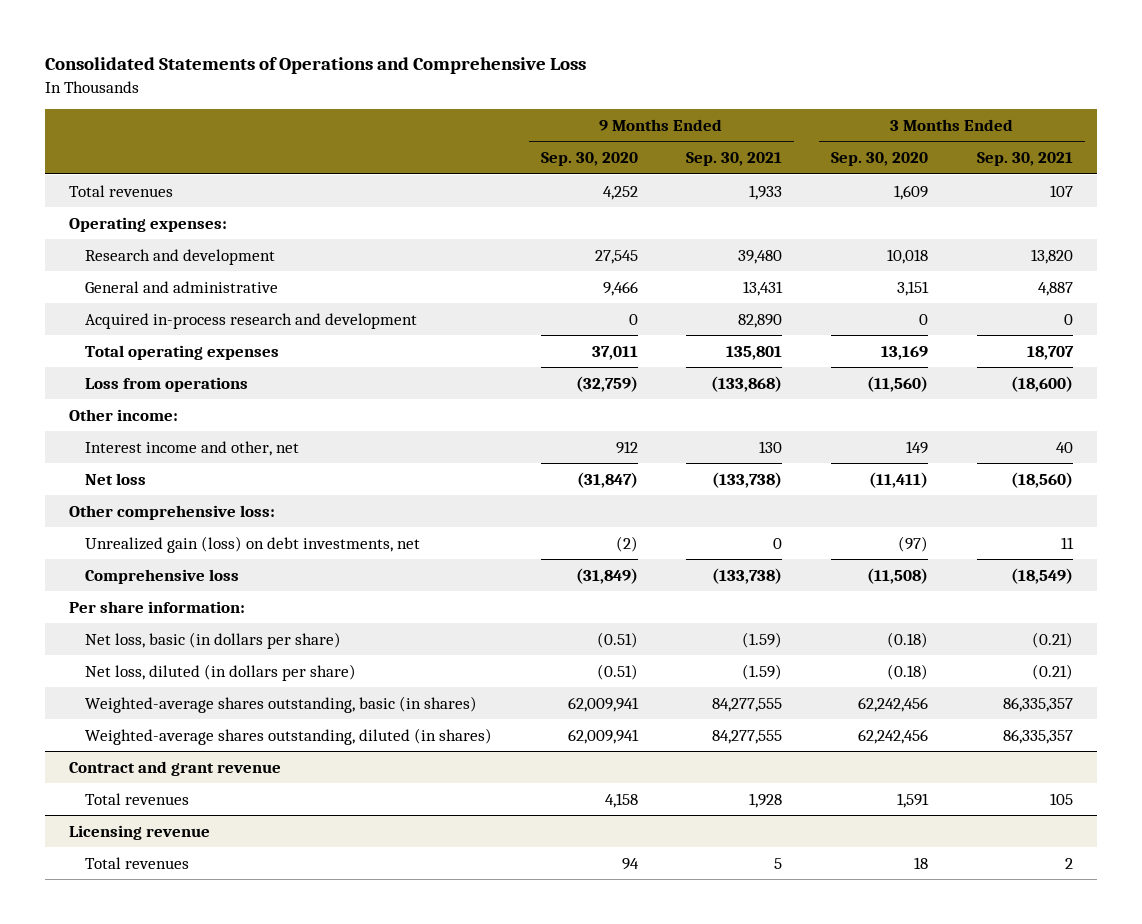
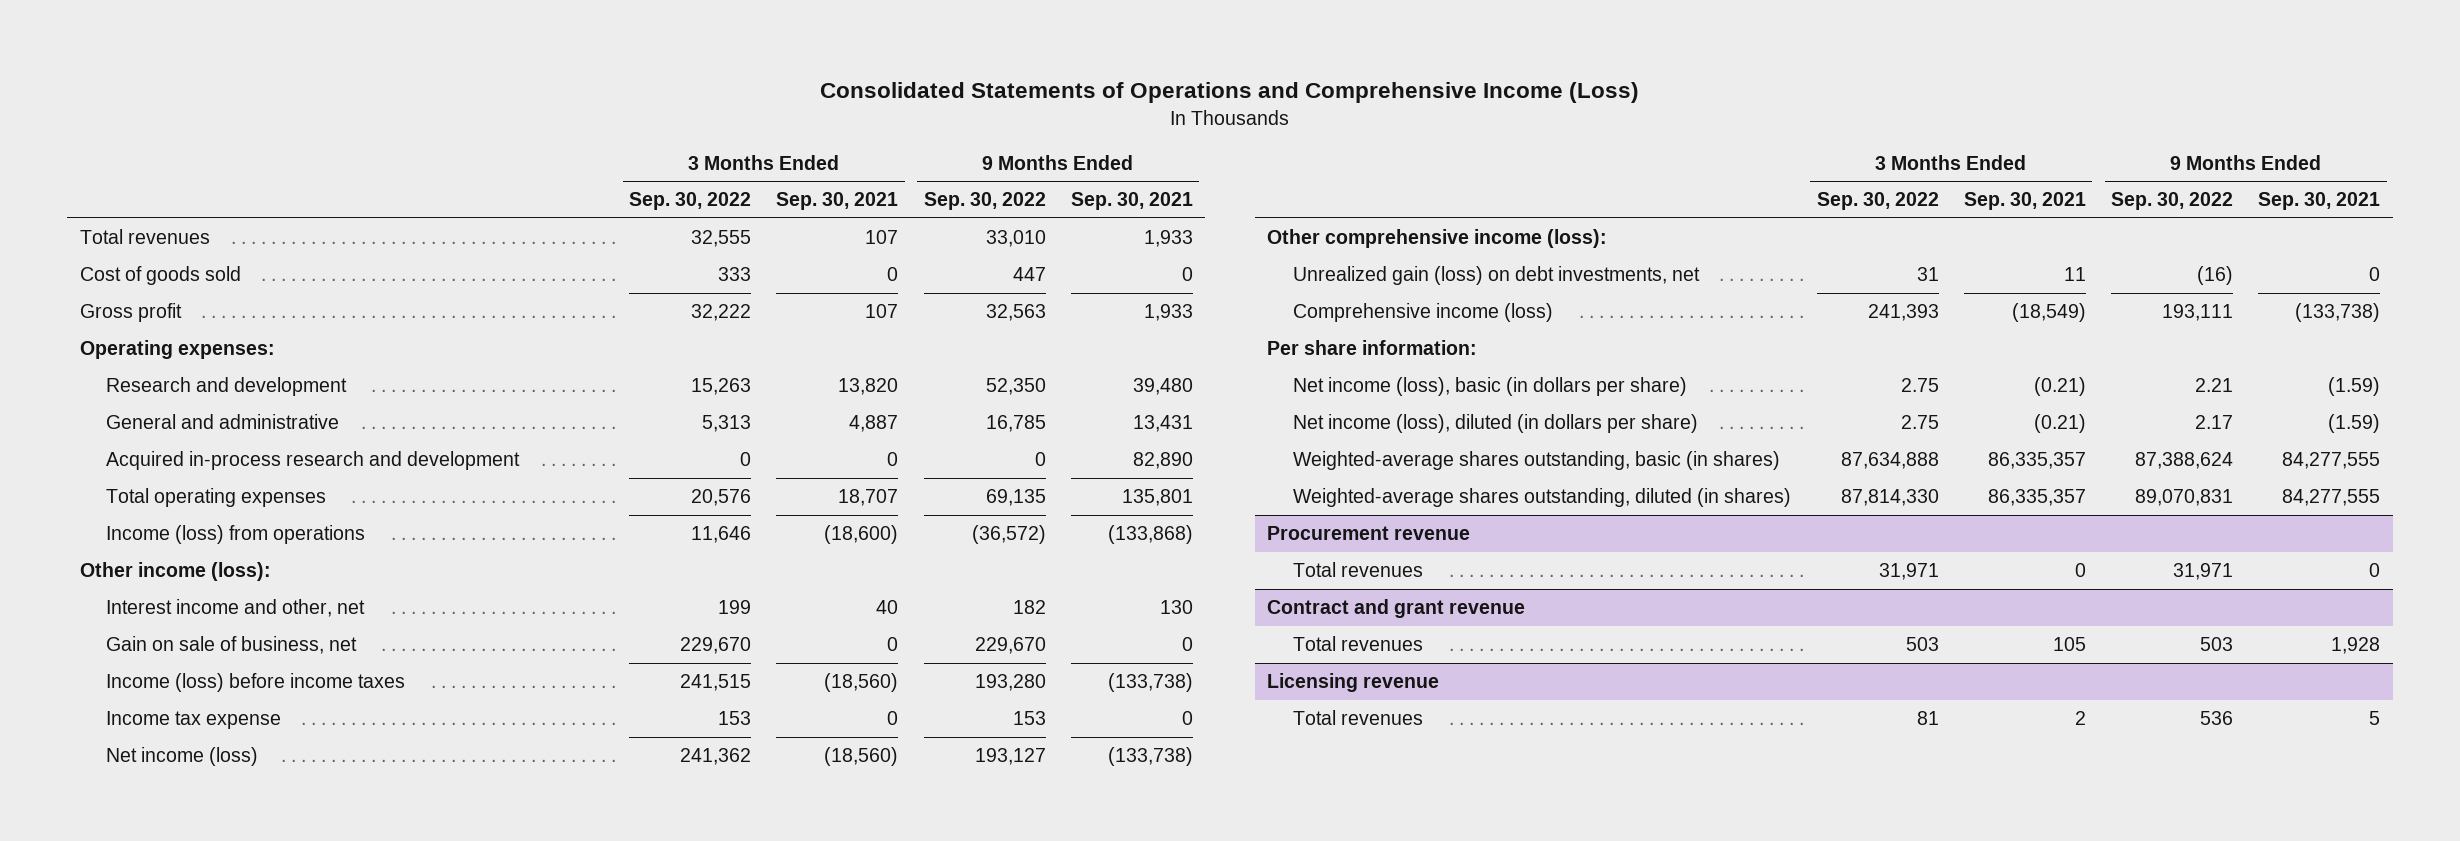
- Consolidated Statements of Operations and Comprehensive Loss
+ Consolidated Statements of Operations and Comprehensive Income (Loss)
- | 9 Months Ended Sep. 30, 2020 | 9 Months Ended Sep. 30, 2021 | 3 Months Ended Sep. 30, 2020 | 3 Months Ended Sep. 30, 2021
+ | 3 Months Ended Sep. 30, 2022 | 3 Months Ended Sep. 30, 2021 | 9 Months Ended Sep. 30, 2022 | 9 Months Ended Sep. 30, 2021
+ Cost of goods sold | 333 | 0 | 447 | 0
+ Gross profit | 32,222 | 107 | 32,563 | 1,933
- Loss from operations | (32,759) | (133,868) | (11,560) | (18,600)
- Other income:
+ Income (loss) from operations | 11,646 | (18,600) | (36,572) | (133,868)
+ Other income (loss):
- Net loss | (31,847) | (133,738) | (11,411) | (18,560)
- Other comprehensive loss:
+ Gain on sale of business, net | 229,670 | 0 | 229,670 | 0
+ Income (loss) before income taxes | 241,515 | (18,560) | 193,280 | (133,738)
+ Income tax expense | 153 | 0 | 153 | 0
+ Net income (loss) | 241,362 | (18,560) | 193,127 | (133,738)
+ Other comprehensive income (loss):
- Comprehensive loss | (31,849) | (133,738) | (11,508) | (18,549)
+ Comprehensive income (loss) | 241,393 | (18,549) | 193,111 | (133,738)
- Net loss, basic (in dollars per share) | (0.51) | (1.59) | (0.18) | (0.21)
- Net loss, diluted (in dollars per share) | (0.51) | (1.59) | (0.18) | (0.21)
+ Net income (loss), basic (in dollars per share) | 2.75 | (0.21) | 2.21 | (1.59)
+ Net income (loss), diluted (in dollars per share) | 2.75 | (0.21) | 2.17 | (1.59)
+ Procurement revenue
+ Total revenues | 31,971 | 0 | 31,971 | 0

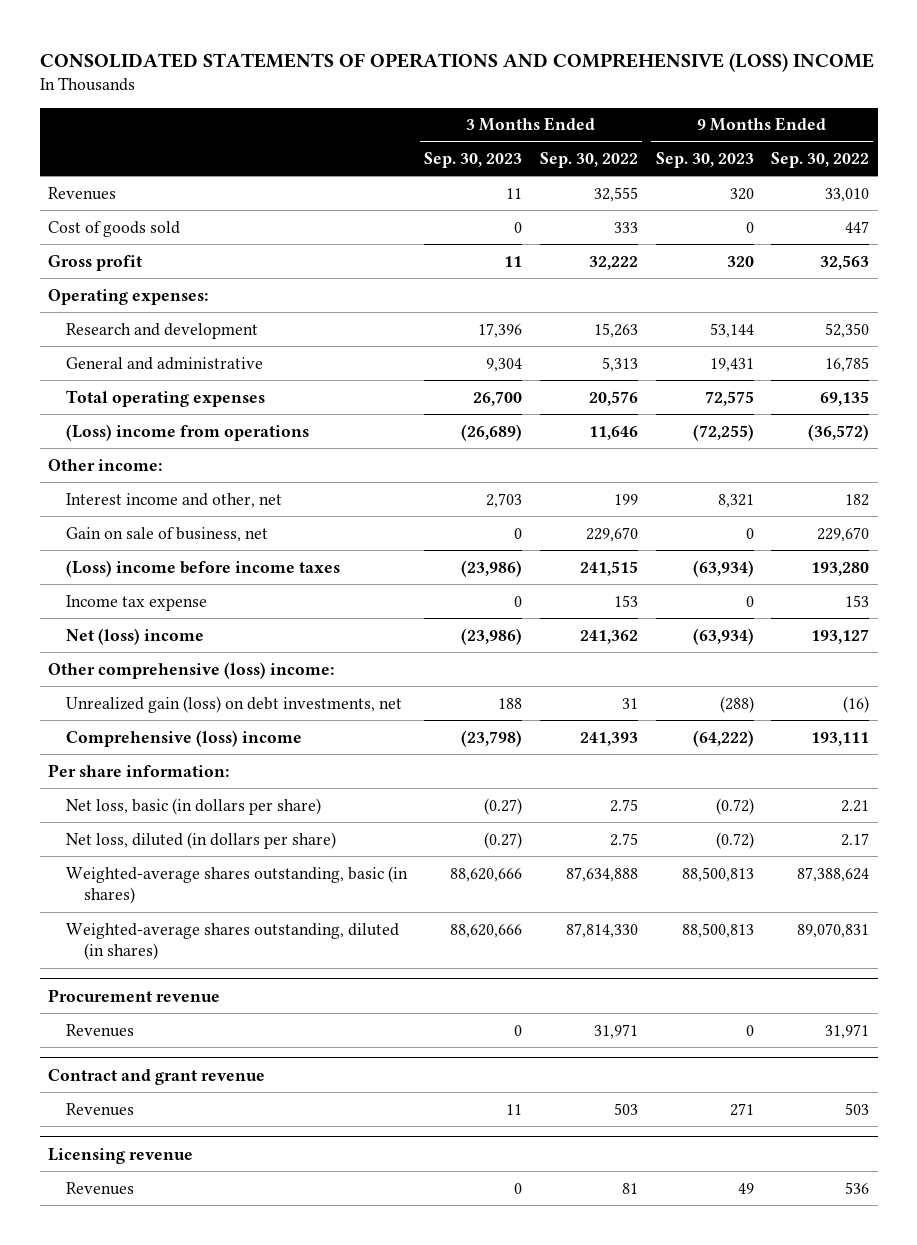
- Consolidated Statements of Operations and Comprehensive Income (Loss)
+ CONSOLIDATED STATEMENTS OF OPERATIONS AND COMPREHENSIVE (LOSS) INCOME
- | 3 Months Ended Sep. 30, 2022 | 3 Months Ended Sep. 30, 2021 | 9 Months Ended Sep. 30, 2022 | 9 Months Ended Sep. 30, 2021
+ | 3 Months Ended Sep. 30, 2023 | 3 Months Ended Sep. 30, 2022 | 9 Months Ended Sep. 30, 2023 | 9 Months Ended Sep. 30, 2022
- Total revenues | 32,555 | 107 | 33,010 | 1,933
+ Revenues | 11 | 32,555 | 320 | 33,010
- Acquired in-process research and development | 0 | 0 | 0 | 82,890
- Income (loss) from operations | 11,646 | (18,600) | (36,572) | (133,868)
- Other income (loss):
+ (Loss) income from operations | (26,689) | 11,646 | (72,255) | (36,572)
+ Other income:
- Income (loss) before income taxes | 241,515 | (18,560) | 193,280 | (133,738)
+ (Loss) income before income taxes | (23,986) | 241,515 | (63,934) | 193,280
- Net income (loss) | 241,362 | (18,560) | 193,127 | (133,738)
- Other comprehensive income (loss):
+ Net (loss) income | (23,986) | 241,362 | (63,934) | 193,127
+ Other comprehensive (loss) income:
- Comprehensive income (loss) | 241,393 | (18,549) | 193,111 | (133,738)
+ Comprehensive (loss) income | (23,798) | 241,393 | (64,222) | 193,111
- Net income (loss), basic (in dollars per share) | 2.75 | (0.21) | 2.21 | (1.59)
- Net income (loss), diluted (in dollars per share) | 2.75 | (0.21) | 2.17 | (1.59)
+ Net loss, basic (in dollars per share) | (0.27) | 2.75 | (0.72) | 2.21
+ Net loss, diluted (in dollars per share) | (0.27) | 2.75 | (0.72) | 2.17
@ Procurement revenue
- Total revenues | 31,971 | 0 | 31,971 | 0
+ Revenues | 0 | 31,971 | 0 | 31,971
@ Contract and grant revenue
- Total revenues | 503 | 105 | 503 | 1,928
+ Revenues | 11 | 503 | 271 | 503
@ Licensing revenue
- Total revenues | 81 | 2 | 536 | 5
+ Revenues | 0 | 81 | 49 | 536

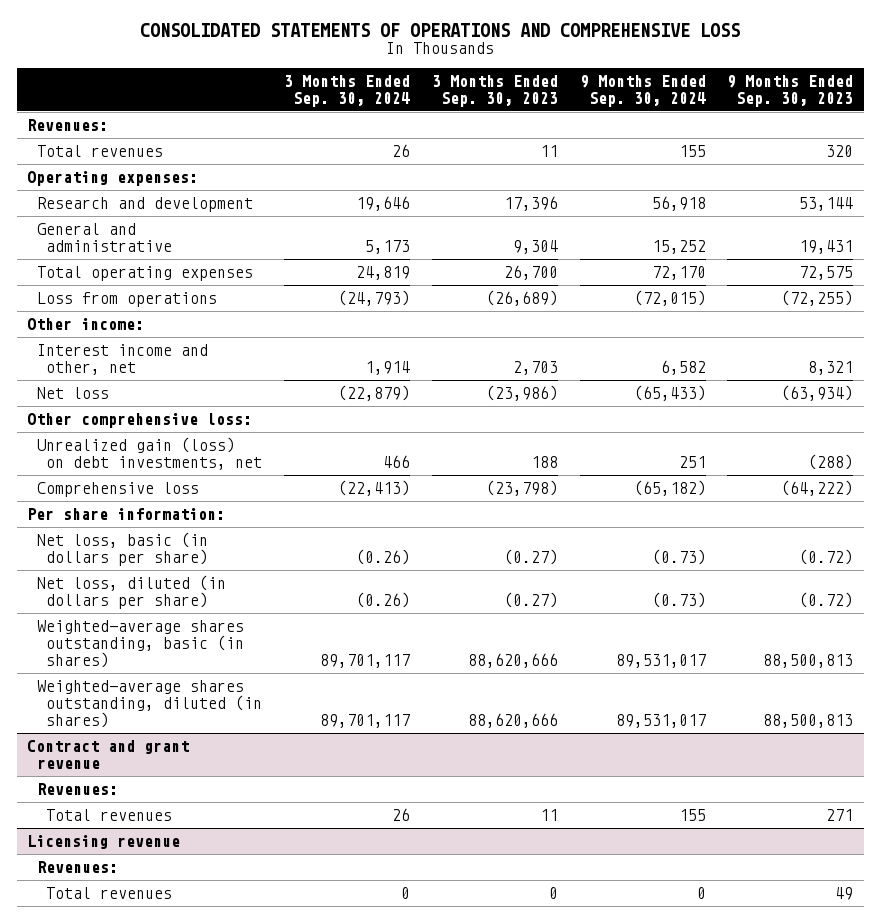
- CONSOLIDATED STATEMENTS OF OPERATIONS AND COMPREHENSIVE (LOSS) INCOME
+ CONSOLIDATED STATEMENTS OF OPERATIONS AND COMPREHENSIVE LOSS
- | 3 Months Ended Sep. 30, 2023 | 3 Months Ended Sep. 30, 2022 | 9 Months Ended Sep. 30, 2023 | 9 Months Ended Sep. 30, 2022
+ | 3 Months Ended Sep. 30, 2024 | 3 Months Ended Sep. 30, 2023 | 9 Months Ended Sep. 30, 2024 | 9 Months Ended Sep. 30, 2023
- Revenues | 11 | 32,555 | 320 | 33,010
- Cost of goods sold | 0 | 333 | 0 | 447
- Gross profit | 11 | 32,222 | 320 | 32,563
+ Revenues:
+ Total revenues | 26 | 11 | 155 | 320
- (Loss) income from operations | (26,689) | 11,646 | (72,255) | (36,572)
+ Loss from operations | (24,793) | (26,689) | (72,015) | (72,255)
- Gain on sale of business, net | 0 | 229,670 | 0 | 229,670
- (Loss) income before income taxes | (23,986) | 241,515 | (63,934) | 193,280
- Income tax expense | 0 | 153 | 0 | 153
- Net (loss) income | (23,986) | 241,362 | (63,934) | 193,127
- Other comprehensive (loss) income:
+ Net loss | (22,879) | (23,986) | (65,433) | (63,934)
+ Other comprehensive loss:
- Comprehensive (loss) income | (23,798) | 241,393 | (64,222) | 193,111
+ Comprehensive loss | (22,413) | (23,798) | (65,182) | (64,222)
- Procurement revenue
- Revenues | 0 | 31,971 | 0 | 31,971
@ Contract and grant revenue
- Revenues | 11 | 503 | 271 | 503
+ Revenues:
+ Total revenues | 26 | 11 | 155 | 271
@ Licensing revenue
- Revenues | 0 | 81 | 49 | 536
+ Revenues:
+ Total revenues | 0 | 0 | 0 | 49

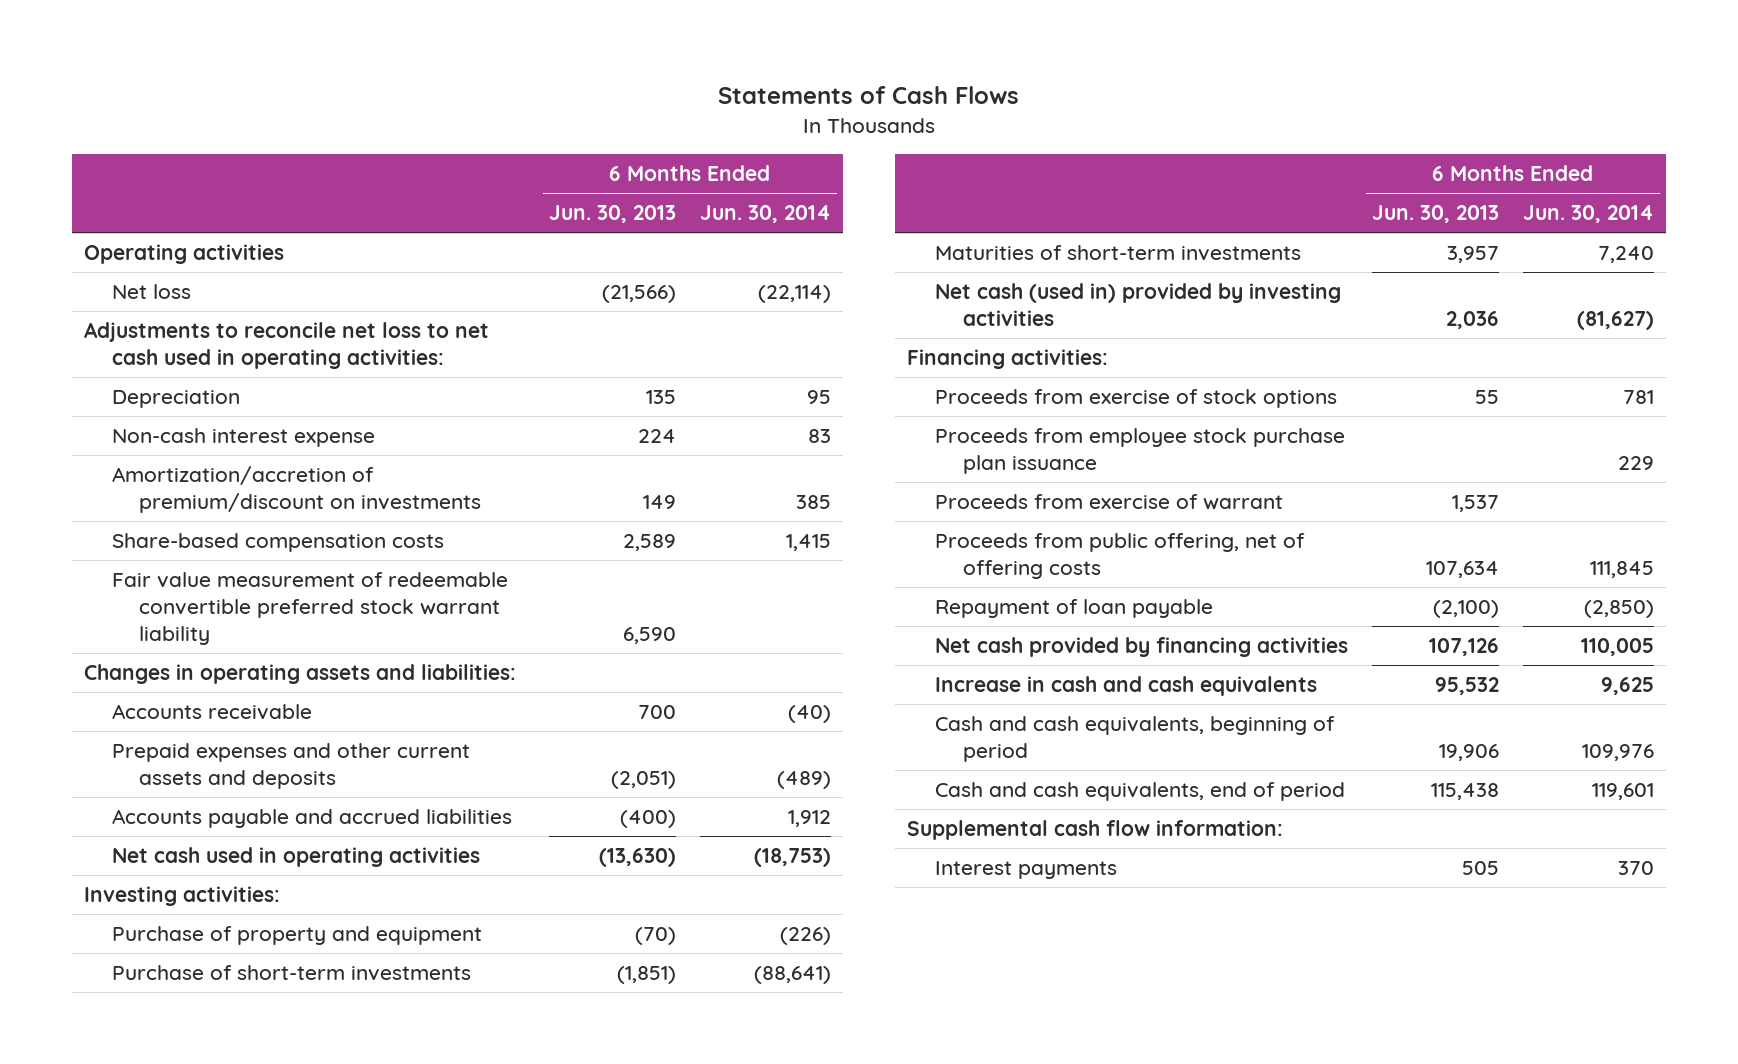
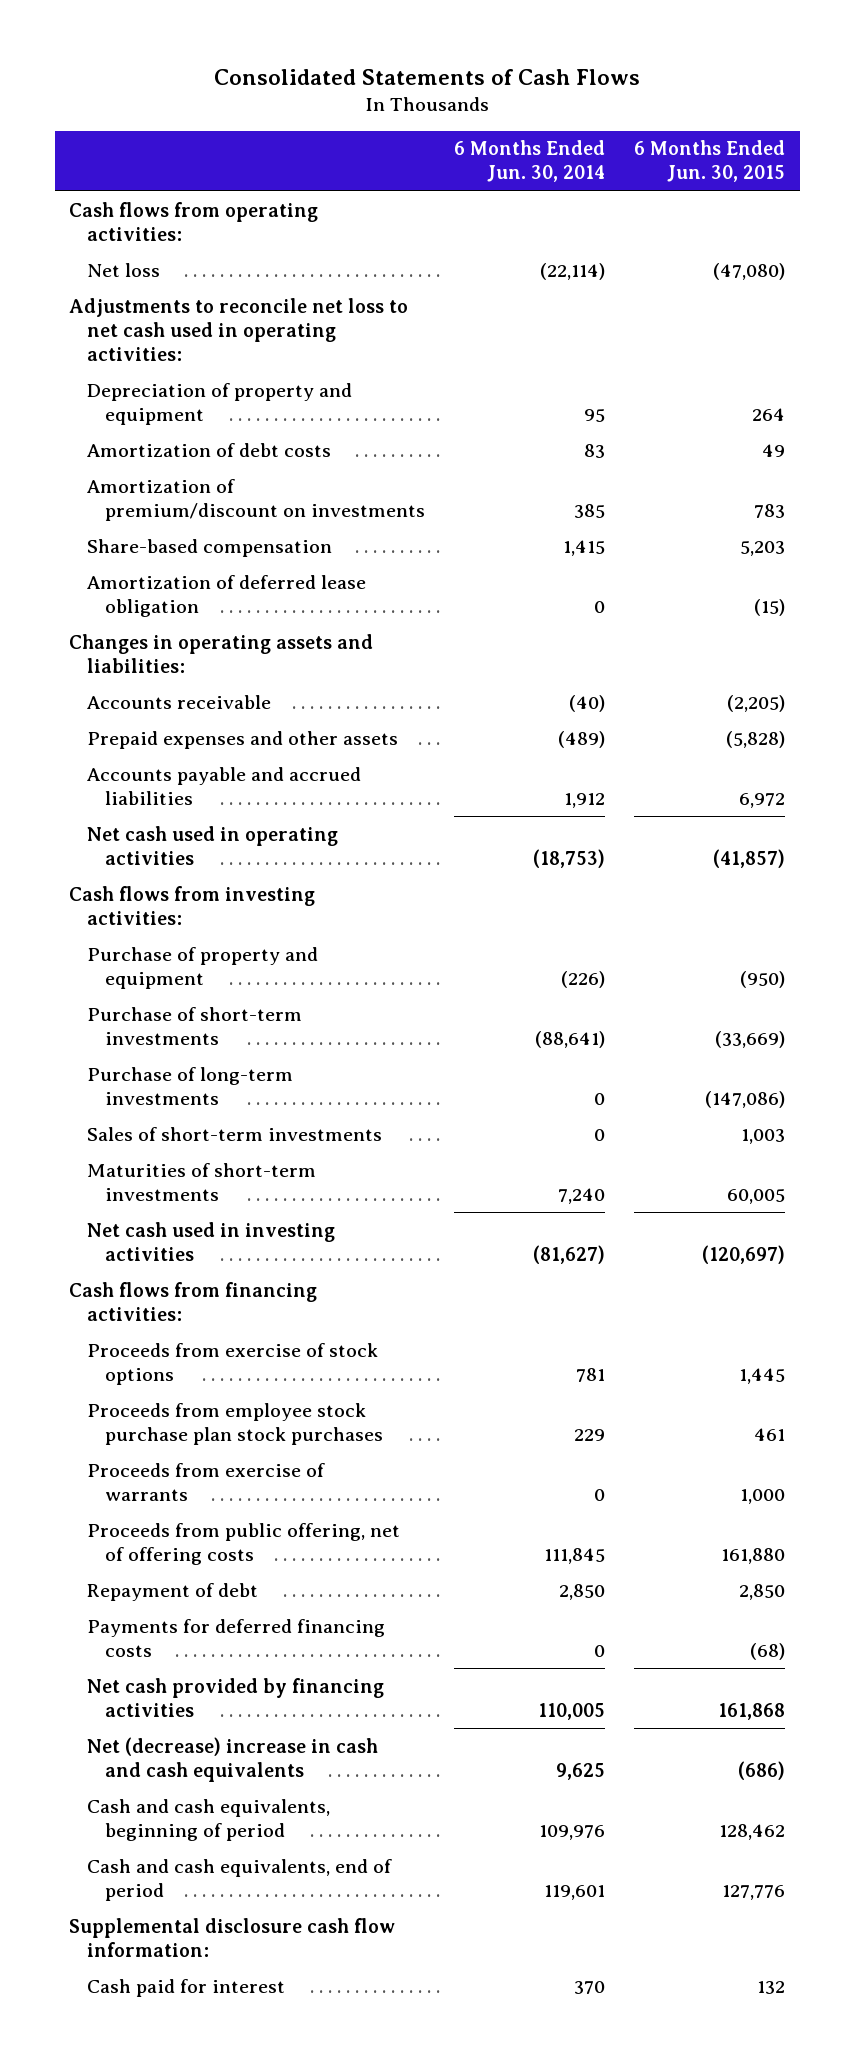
- Statements of Cash Flows
+ Consolidated Statements of Cash Flows
- | 6 Months Ended Jun. 30, 2013 | 6 Months Ended Jun. 30, 2014
+ | 6 Months Ended Jun. 30, 2014 | 6 Months Ended Jun. 30, 2015
- Operating activities
+ Cash flows from operating activities:
- Depreciation | 135 | 95
- Non-cash interest expense | 224 | 83
- Amortization/accretion of premium/discount on investments | 149 | 385
- Share-based compensation costs | 2,589 | 1,415
- Fair value measurement of redeemable convertible preferred stock warrant liability | 6,590 |
+ Depreciation of property and equipment | 95 | 264
+ Amortization of debt costs | 83 | 49
+ Amortization of premium/discount on investments | 385 | 783
+ Share-based compensation | 1,415 | 5,203
+ Amortization of deferred lease obligation | 0 | (15)
- Prepaid expenses and other current assets and deposits | (2,051) | (489)
+ Prepaid expenses and other assets | (489) | (5,828)
- Investing activities:
+ Cash flows from investing activities:
+ Purchase of long-term investments | 0 | (147,086)
+ Sales of short-term investments | 0 | 1,003
- Net cash (used in) provided by investing activities | 2,036 | (81,627)
- Financing activities:
+ Net cash used in investing activities | (81,627) | (120,697)
+ Cash flows from financing activities:
- Proceeds from employee stock purchase plan issuance | | 229
- Proceeds from exercise of warrant | 1,537 |
+ Proceeds from employee stock purchase plan stock purchases | 229 | 461
+ Proceeds from exercise of warrants | 0 | 1,000
- Repayment of loan payable | (2,100) | (2,850)
+ Repayment of debt | 2,850 | 2,850
+ Payments for deferred financing costs | 0 | (68)
- Increase in cash and cash equivalents | 95,532 | 9,625
+ Net (decrease) increase in cash and cash equivalents | 9,625 | (686)
- Supplemental cash flow information:
- Interest payments | 505 | 370
+ Supplemental disclosure cash flow information:
+ Cash paid for interest | 370 | 132

